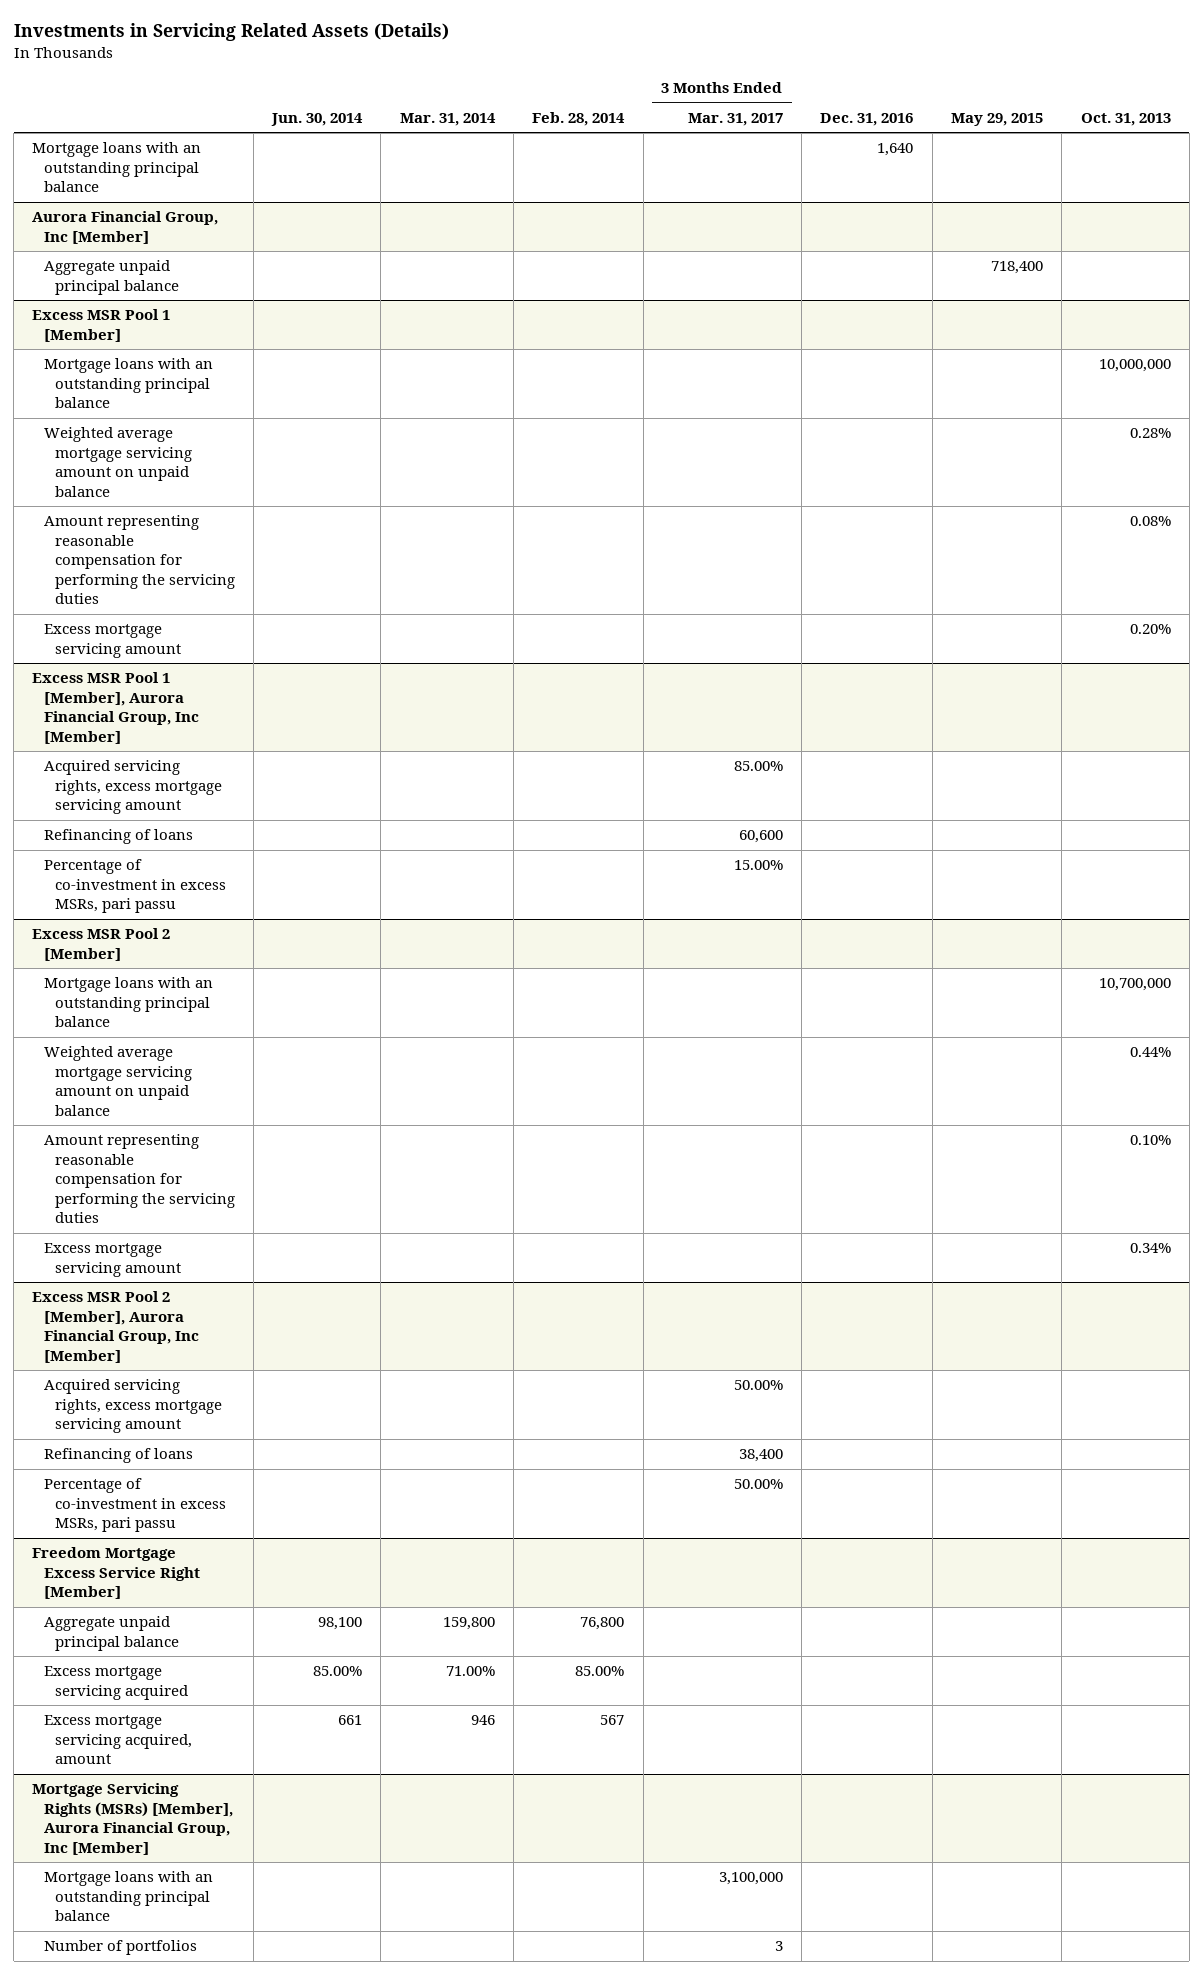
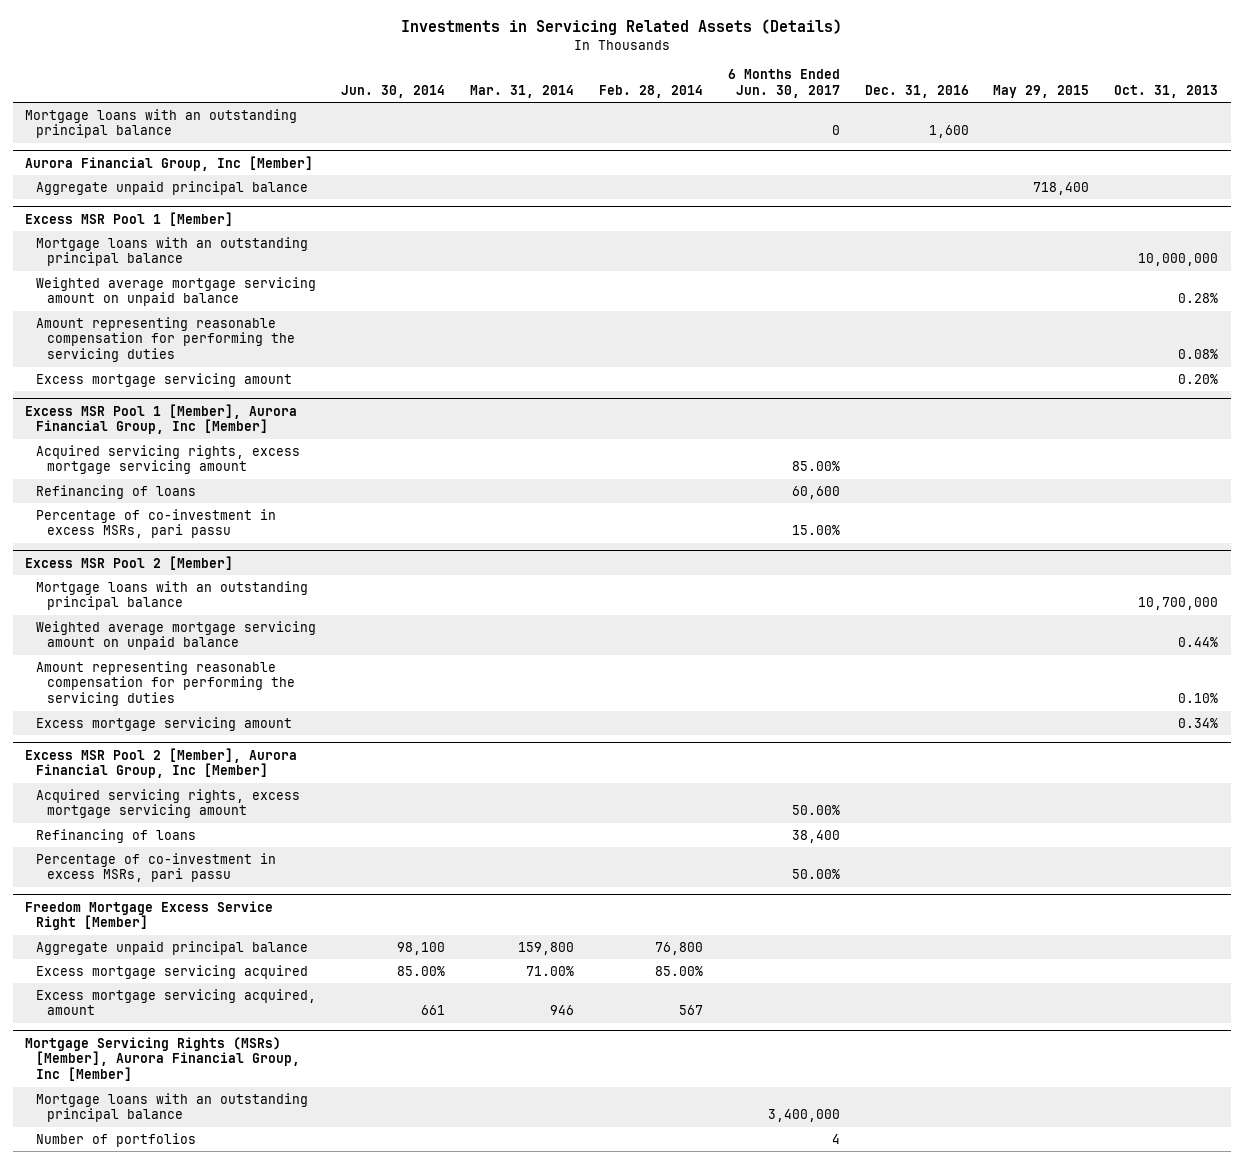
- | Jun. 30, 2014 | Mar. 31, 2014 | Feb. 28, 2014 | 3 Months Ended Mar. 31, 2017 | Dec. 31, 2016 | May 29, 2015 | Oct. 31, 2013
+ | Jun. 30, 2014 | Mar. 31, 2014 | Feb. 28, 2014 | 6 Months Ended Jun. 30, 2017 | Dec. 31, 2016 | May 29, 2015 | Oct. 31, 2013
- Mortgage loans with an outstanding principal balance | | | | | 1,640 | |
+ Mortgage loans with an outstanding principal balance | | | | 0 | 1,600 | |

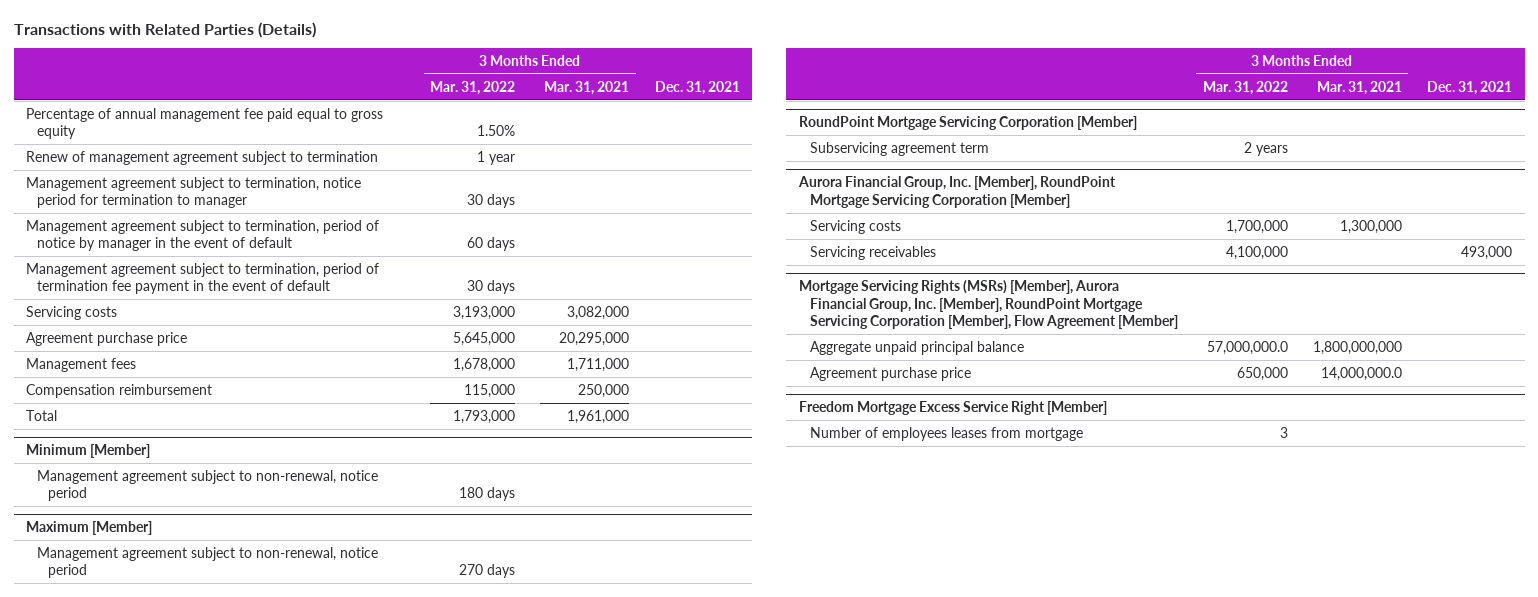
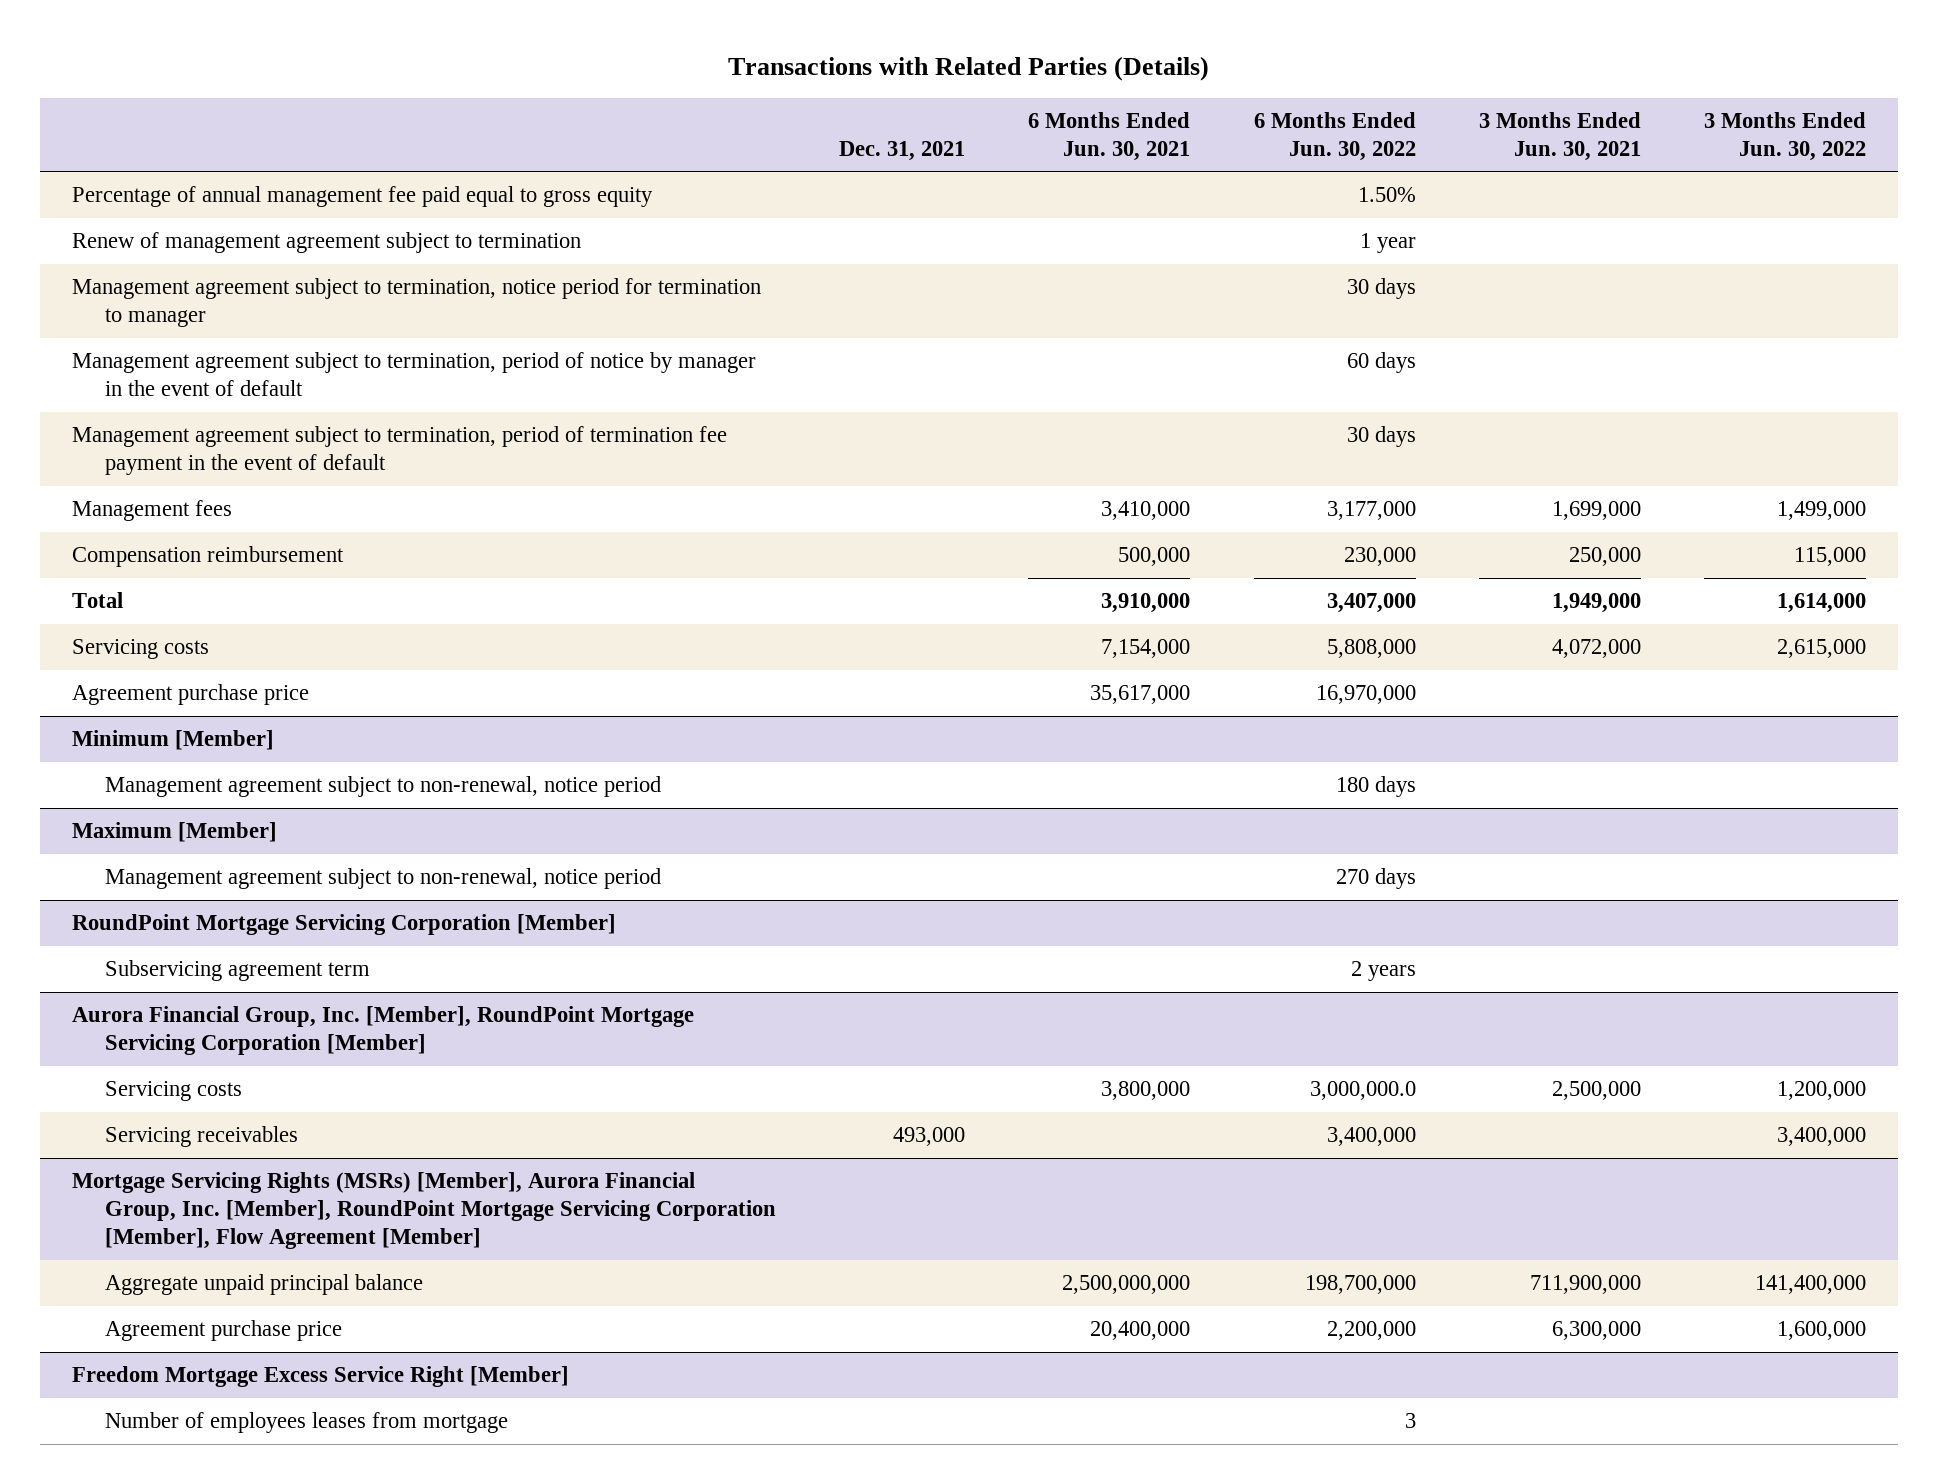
- | 3 Months Ended Mar. 31, 2022 | 3 Months Ended Mar. 31, 2021 | Dec. 31, 2021
+ | Dec. 31, 2021 | 6 Months Ended Jun. 30, 2021 | 6 Months Ended Jun. 30, 2022 | 3 Months Ended Jun. 30, 2021 | 3 Months Ended Jun. 30, 2022
moved down: Servicing costs | | 7,154,000 | 5,808,000 | 4,072,000 | 2,615,000
moved down: Agreement purchase price | | 35,617,000 | 16,970,000 | |

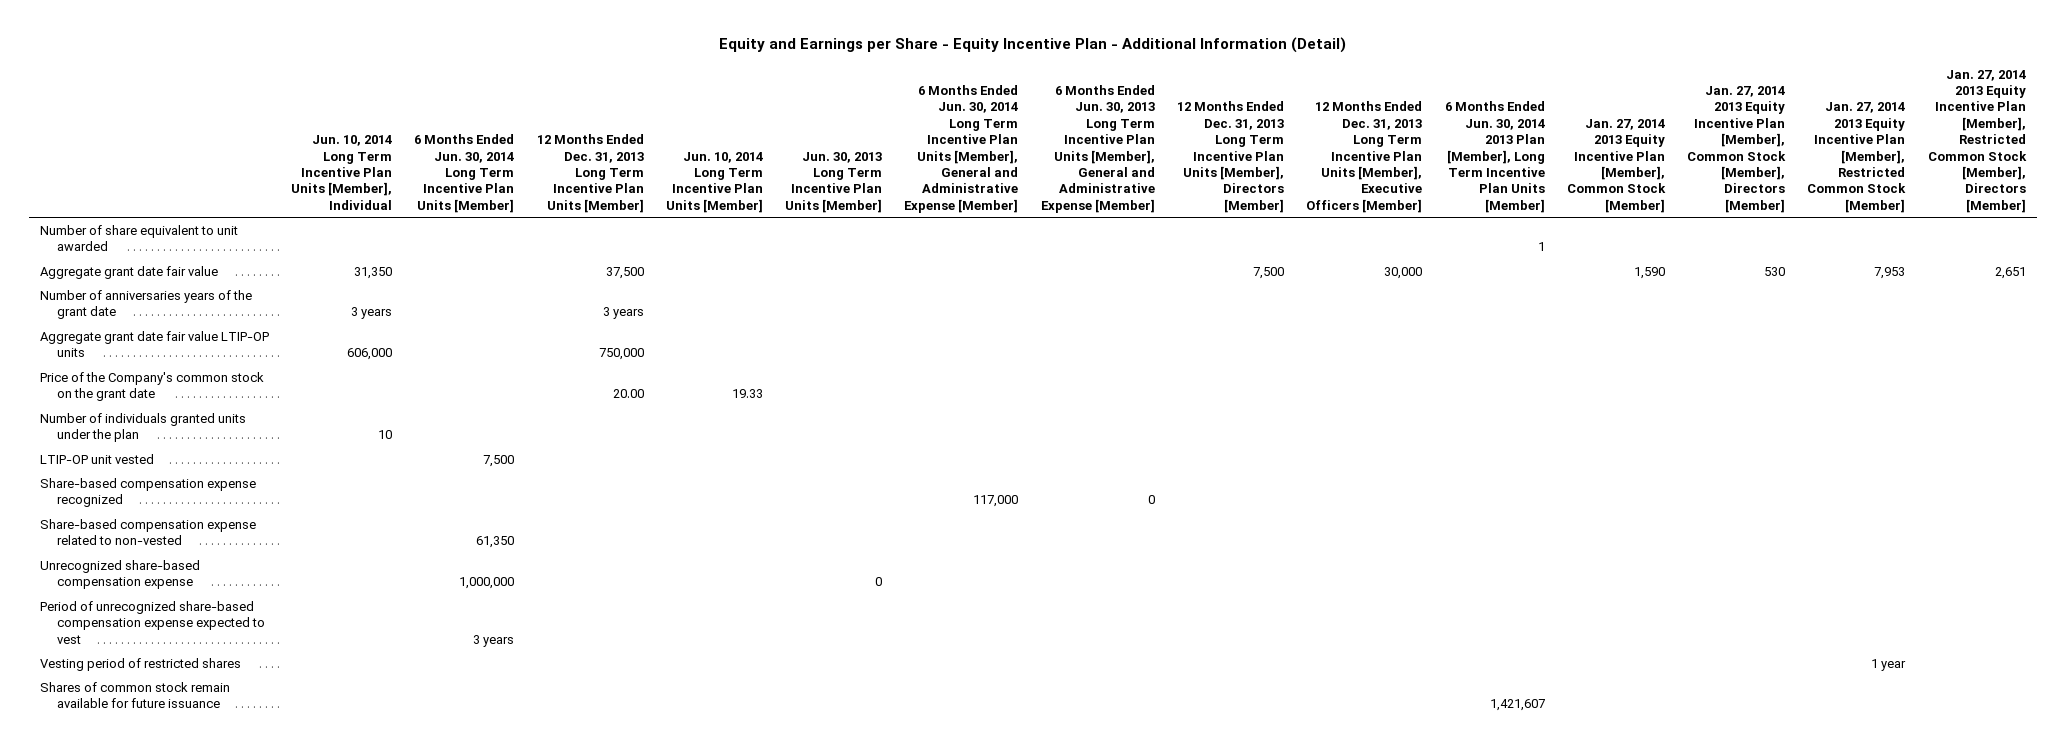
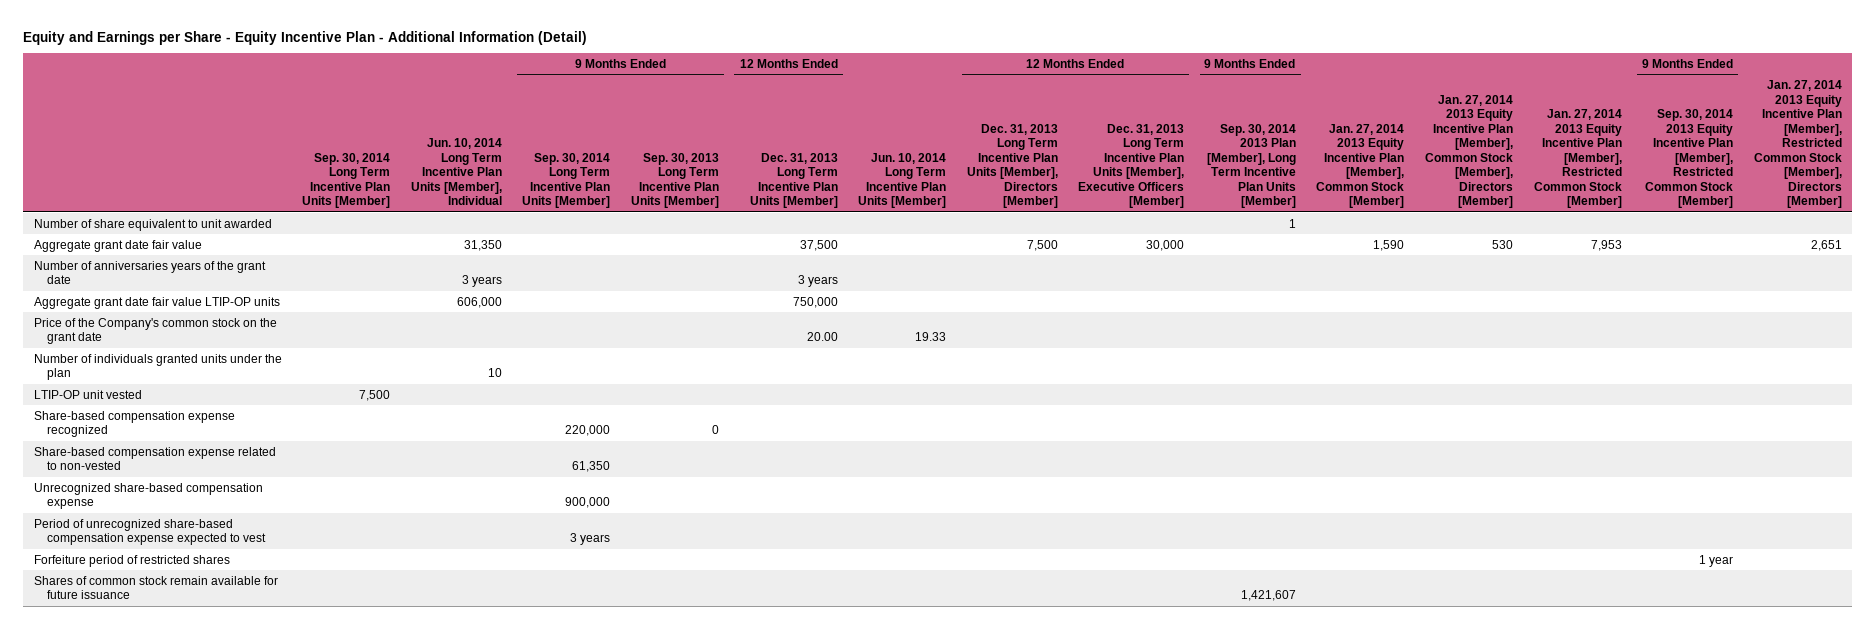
- | Jun. 10, 2014 Long Term Incentive Plan Units [Member], Individual | 6 Months Ended Jun. 30, 2014 Long Term Incentive Plan Units [Member] | 12 Months Ended Dec. 31, 2013 Long Term Incentive Plan Units [Member] | Jun. 10, 2014 Long Term Incentive Plan Units [Member] | Jun. 30, 2013 Long Term Incentive Plan Units [Member] | 6 Months Ended Jun. 30, 2014 Long Term Incentive Plan Units [Member], General and Administrative Expense [Member] | 6 Months Ended Jun. 30, 2013 Long Term Incentive Plan Units [Member], General and Administrative Expense [Member] | 12 Months Ended Dec. 31, 2013 Long Term Incentive Plan Units [Member], Directors [Member] | 12 Months Ended Dec. 31, 2013 Long Term Incentive Plan Units [Member], Executive Officers [Member] | 6 Months Ended Jun. 30, 2014 2013 Plan [Member], Long Term Incentive Plan Units [Member] | Jan. 27, 2014 2013 Equity Incentive Plan [Member], Common Stock [Member] | Jan. 27, 2014 2013 Equity Incentive Plan [Member], Common Stock [Member], Directors [Member] | Jan. 27, 2014 2013 Equity Incentive Plan [Member], Restricted Common Stock [Member] | Jan. 27, 2014 2013 Equity Incentive Plan [Member], Restricted Common Stock [Member], Directors [Member]
+ | Sep. 30, 2014 Long Term Incentive Plan Units [Member] | Jun. 10, 2014 Long Term Incentive Plan Units [Member], Individual | 9 Months Ended Sep. 30, 2014 Long Term Incentive Plan Units [Member] | 9 Months Ended Sep. 30, 2013 Long Term Incentive Plan Units [Member] | 12 Months Ended Dec. 31, 2013 Long Term Incentive Plan Units [Member] | Jun. 10, 2014 Long Term Incentive Plan Units [Member] | 12 Months Ended Dec. 31, 2013 Long Term Incentive Plan Units [Member], Directors [Member] | 12 Months Ended Dec. 31, 2013 Long Term Incentive Plan Units [Member], Executive Officers [Member] | 9 Months Ended Sep. 30, 2014 2013 Plan [Member], Long Term Incentive Plan Units [Member] | Jan. 27, 2014 2013 Equity Incentive Plan [Member], Common Stock [Member] | Jan. 27, 2014 2013 Equity Incentive Plan [Member], Common Stock [Member], Directors [Member] | Jan. 27, 2014 2013 Equity Incentive Plan [Member], Restricted Common Stock [Member] | 9 Months Ended Sep. 30, 2014 2013 Equity Incentive Plan [Member], Restricted Common Stock [Member] | Jan. 27, 2014 2013 Equity Incentive Plan [Member], Restricted Common Stock [Member], Directors [Member]
- Vesting period of restricted shares | | | | | | | | | | | | | 1 year |
+ Forfeiture period of restricted shares | | | | | | | | | | | | | 1 year |

